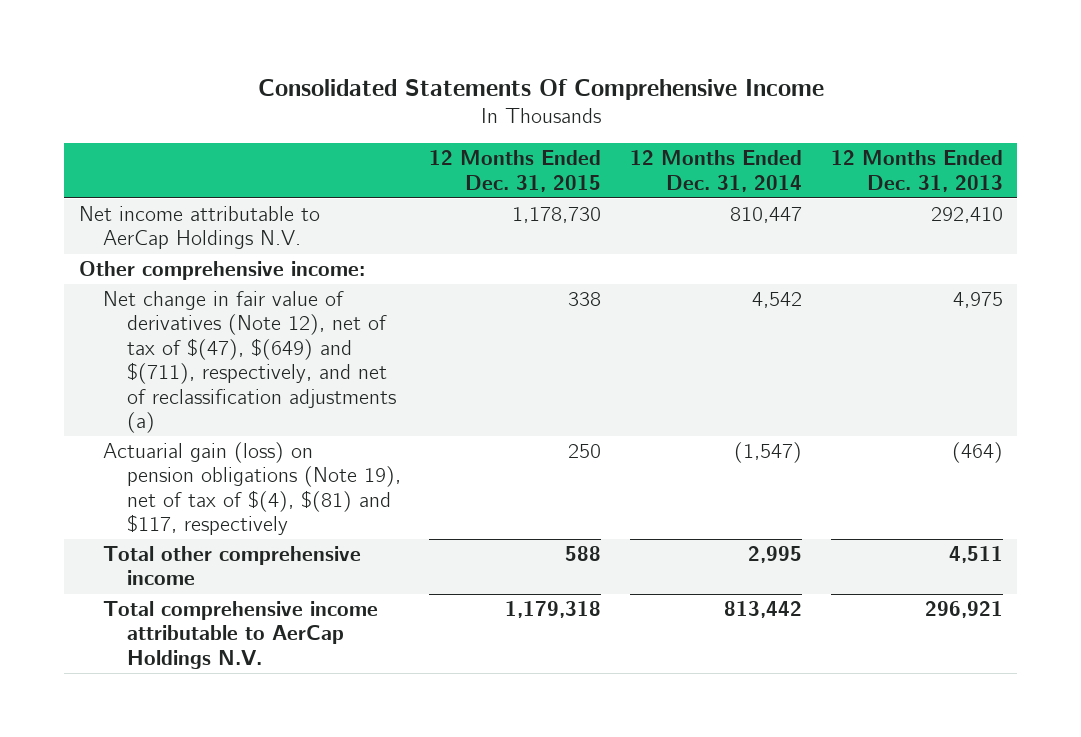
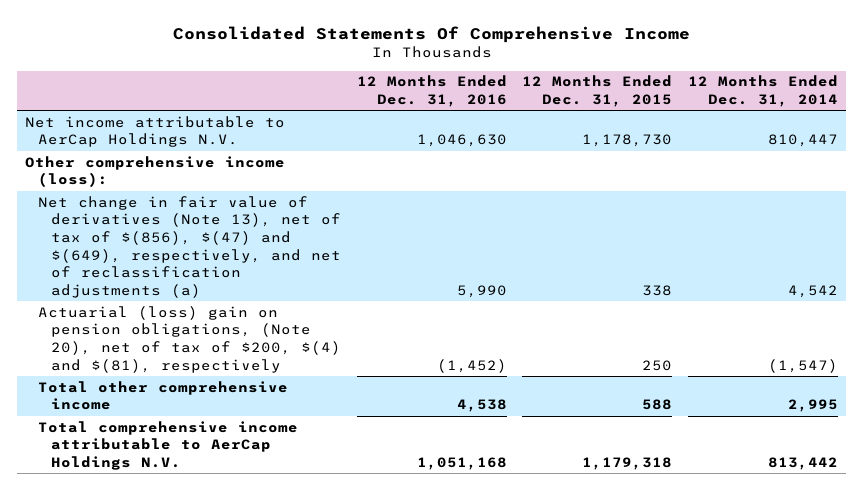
- | 12 Months Ended Dec. 31, 2015 | 12 Months Ended Dec. 31, 2014 | 12 Months Ended Dec. 31, 2013
+ | 12 Months Ended Dec. 31, 2016 | 12 Months Ended Dec. 31, 2015 | 12 Months Ended Dec. 31, 2014
- Other comprehensive income:
- Net change in fair value of derivatives (Note 12), net of tax of $(47), $(649) and $(711), respectively, and net of reclassification adjustments (a) | 338 | 4,542 | 4,975
- Actuarial gain (loss) on pension obligations (Note 19), net of tax of $(4), $(81) and $117, respectively | 250 | (1,547) | (464)
+ Other comprehensive income (loss):
+ Net change in fair value of derivatives (Note 13), net of tax of $(856), $(47) and $(649), respectively, and net of reclassification adjustments (a) | 5,990 | 338 | 4,542
+ Actuarial (loss) gain on pension obligations, (Note 20), net of tax of $200, $(4) and $(81), respectively | (1,452) | 250 | (1,547)

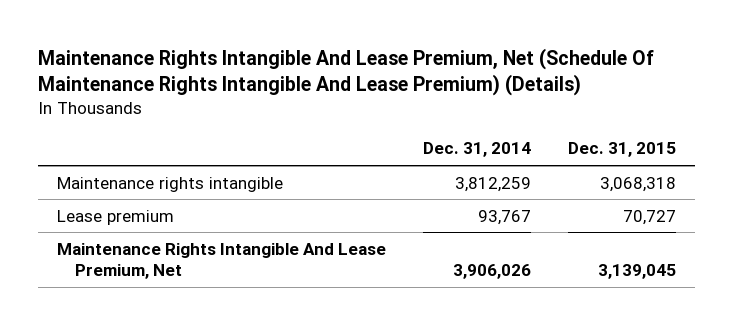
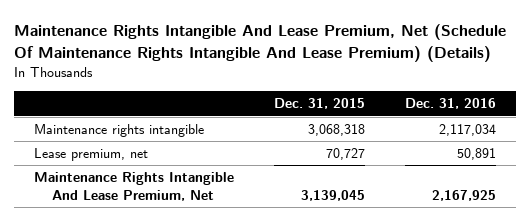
- | Dec. 31, 2014 | Dec. 31, 2015
+ | Dec. 31, 2015 | Dec. 31, 2016
- Lease premium | 93,767 | 70,727
+ Lease premium, net | 70,727 | 50,891

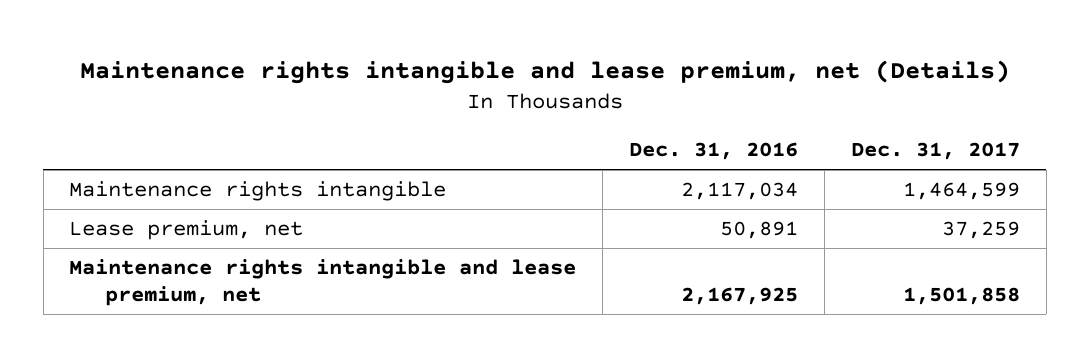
- Maintenance Rights Intangible And Lease Premium, Net (Schedule Of Maintenance Rights Intangible And Lease Premium) (Details)
+ Maintenance rights intangible and lease premium, net (Details)
- | Dec. 31, 2015 | Dec. 31, 2016
+ | Dec. 31, 2016 | Dec. 31, 2017
- Maintenance Rights Intangible And Lease Premium, Net | 3,139,045 | 2,167,925
+ Maintenance rights intangible and lease premium, net | 2,167,925 | 1,501,858

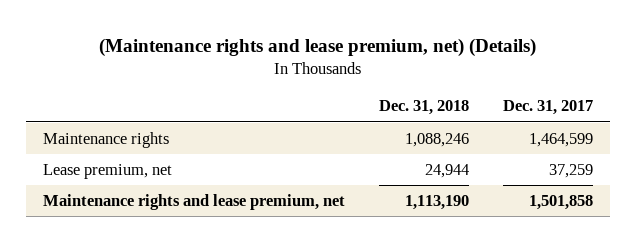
- Maintenance rights intangible and lease premium, net (Details)
+ (Maintenance rights and lease premium, net) (Details)
- | Dec. 31, 2016 | Dec. 31, 2017
+ | Dec. 31, 2018 | Dec. 31, 2017
- Maintenance rights intangible | 2,117,034 | 1,464,599
+ Maintenance rights | 1,088,246 | 1,464,599
- Maintenance rights intangible and lease premium, net | 2,167,925 | 1,501,858
+ Maintenance rights and lease premium, net | 1,113,190 | 1,501,858

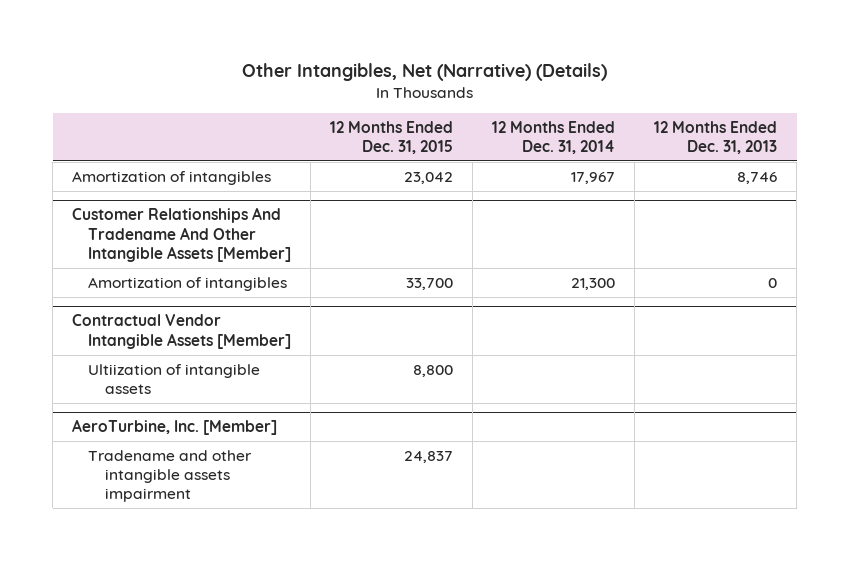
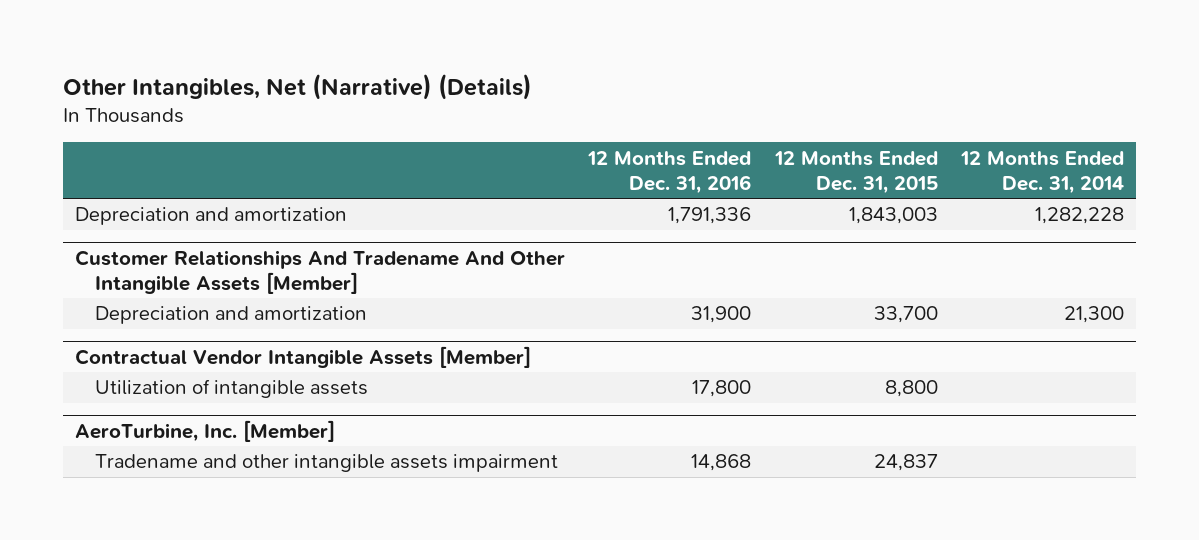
- | 12 Months Ended Dec. 31, 2015 | 12 Months Ended Dec. 31, 2014 | 12 Months Ended Dec. 31, 2013
+ | 12 Months Ended Dec. 31, 2016 | 12 Months Ended Dec. 31, 2015 | 12 Months Ended Dec. 31, 2014
- Amortization of intangibles | 23,042 | 17,967 | 8,746
+ Depreciation and amortization | 1,791,336 | 1,843,003 | 1,282,228
@ Customer Relationships And Tradename And Other Intangible Assets [Member]
- Amortization of intangibles | 33,700 | 21,300 | 0
+ Depreciation and amortization | 31,900 | 33,700 | 21,300
@ Contractual Vendor Intangible Assets [Member]
- Ultiization of intangible assets | 8,800 | |
+ Utilization of intangible assets | 17,800 | 8,800 |

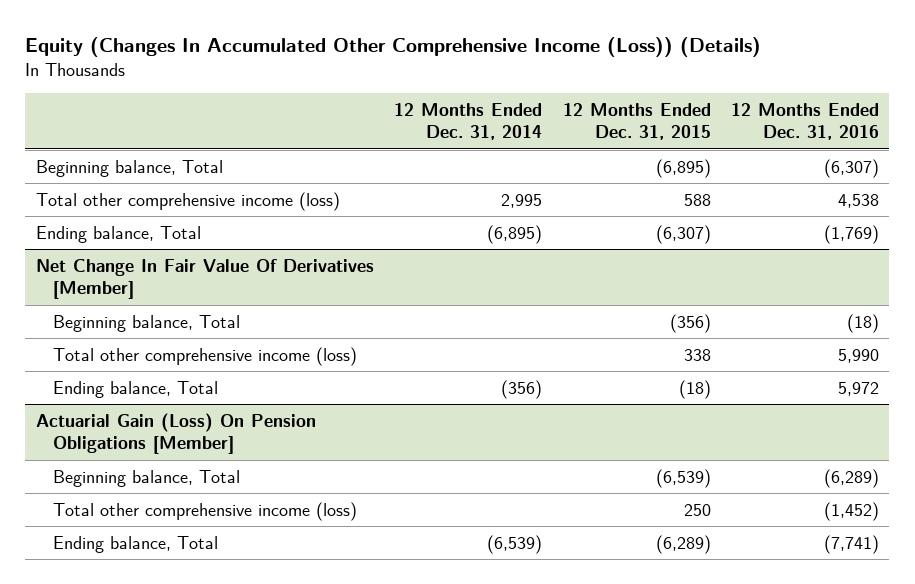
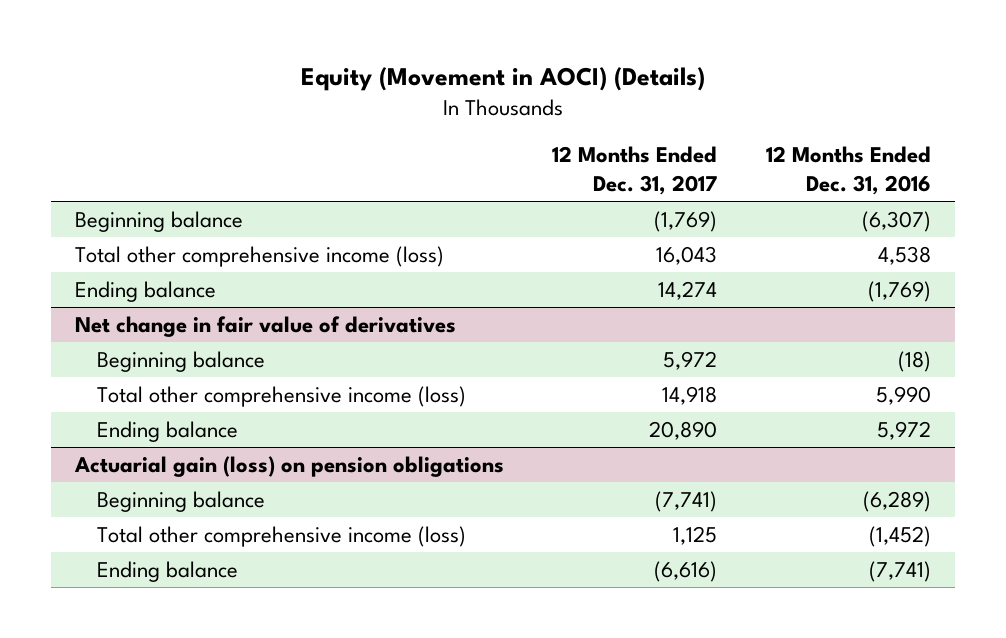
- Equity (Changes In Accumulated Other Comprehensive Income (Loss)) (Details)
+ Equity (Movement in AOCI) (Details)
- | 12 Months Ended Dec. 31, 2014 | 12 Months Ended Dec. 31, 2015 | 12 Months Ended Dec. 31, 2016
+ | 12 Months Ended Dec. 31, 2017 | 12 Months Ended Dec. 31, 2016
- Beginning balance, Total | | (6,895) | (6,307)
+ Beginning balance | (1,769) | (6,307)
- Ending balance, Total | (6,895) | (6,307) | (1,769)
- Net Change In Fair Value Of Derivatives [Member]
- Beginning balance, Total | | (356) | (18)
+ Ending balance | 14,274 | (1,769)
+ Net change in fair value of derivatives
+ Beginning balance | 5,972 | (18)
- Ending balance, Total | (356) | (18) | 5,972
- Actuarial Gain (Loss) On Pension Obligations [Member]
- Beginning balance, Total | | (6,539) | (6,289)
+ Ending balance | 20,890 | 5,972
+ Actuarial gain (loss) on pension obligations
+ Beginning balance | (7,741) | (6,289)
- Ending balance, Total | (6,539) | (6,289) | (7,741)
+ Ending balance | (6,616) | (7,741)

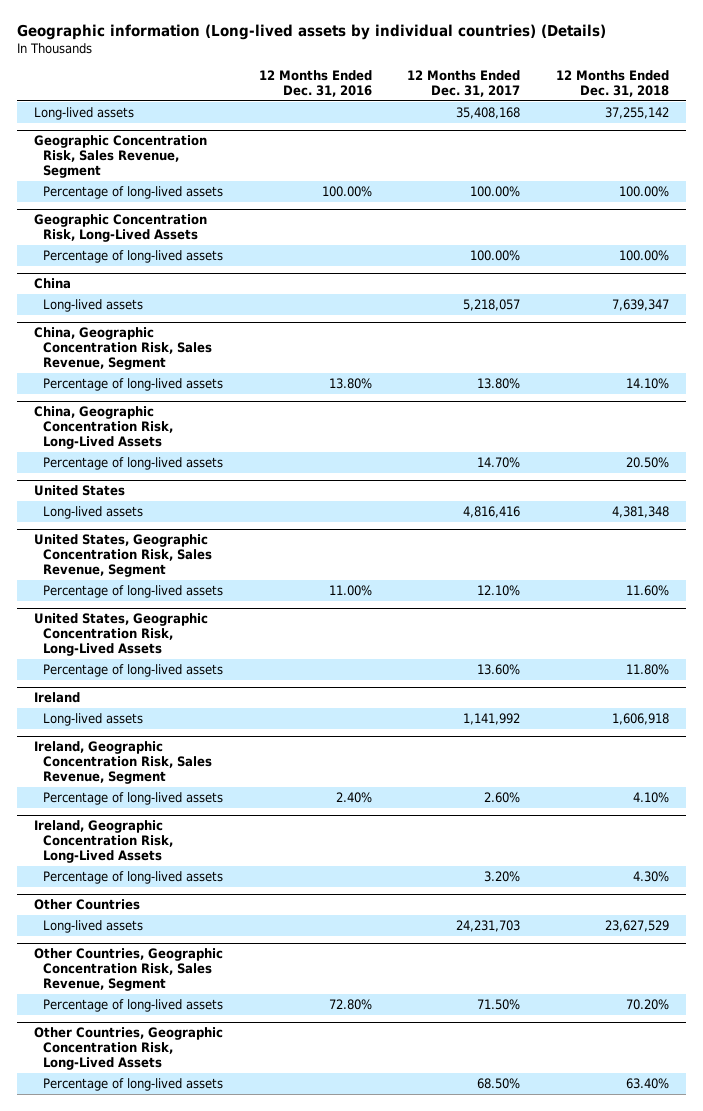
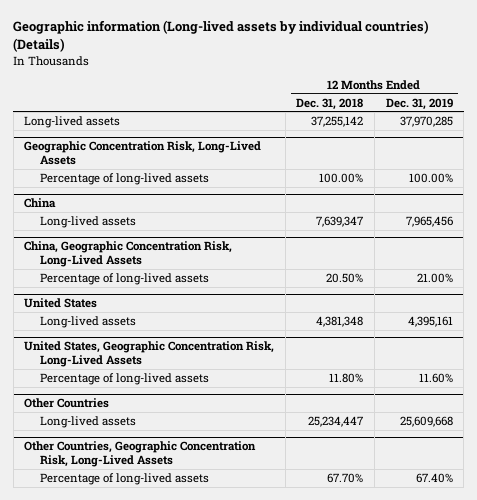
- | 12 Months Ended Dec. 31, 2016 | 12 Months Ended Dec. 31, 2017 | 12 Months Ended Dec. 31, 2018
+ | 12 Months Ended Dec. 31, 2018 | 12 Months Ended Dec. 31, 2019
- Geographic Concentration Risk, Sales Revenue, Segment
- Percentage of long-lived assets | 100.00% | 100.00% | 100.00%
- China, Geographic Concentration Risk, Sales Revenue, Segment
- Percentage of long-lived assets | 13.80% | 13.80% | 14.10%
- United States, Geographic Concentration Risk, Sales Revenue, Segment
- Percentage of long-lived assets | 11.00% | 12.10% | 11.60%
- Ireland
- Long-lived assets | | 1,141,992 | 1,606,918
- Ireland, Geographic Concentration Risk, Sales Revenue, Segment
- Percentage of long-lived assets | 2.40% | 2.60% | 4.10%
- Ireland, Geographic Concentration Risk, Long-Lived Assets
- Percentage of long-lived assets | | 3.20% | 4.30%
@ Other Countries
- Long-lived assets | | 24,231,703 | 23,627,529
- Other Countries, Geographic Concentration Risk, Sales Revenue, Segment
- Percentage of long-lived assets | 72.80% | 71.50% | 70.20%
@ Other Countries
+ Long-lived assets | 25,234,447 | 25,609,668
@ Other Countries, Geographic Concentration Risk, Long-Lived Assets
- Percentage of long-lived assets | | 68.50% | 63.40%
+ Percentage of long-lived assets | 67.70% | 67.40%

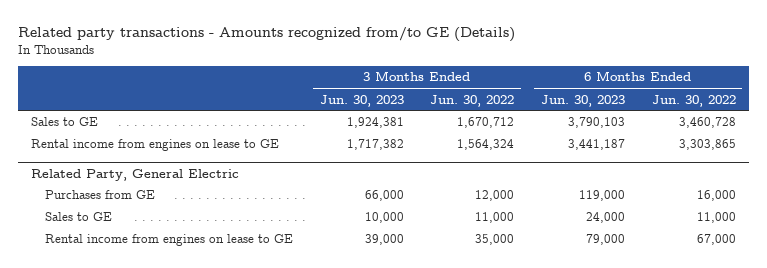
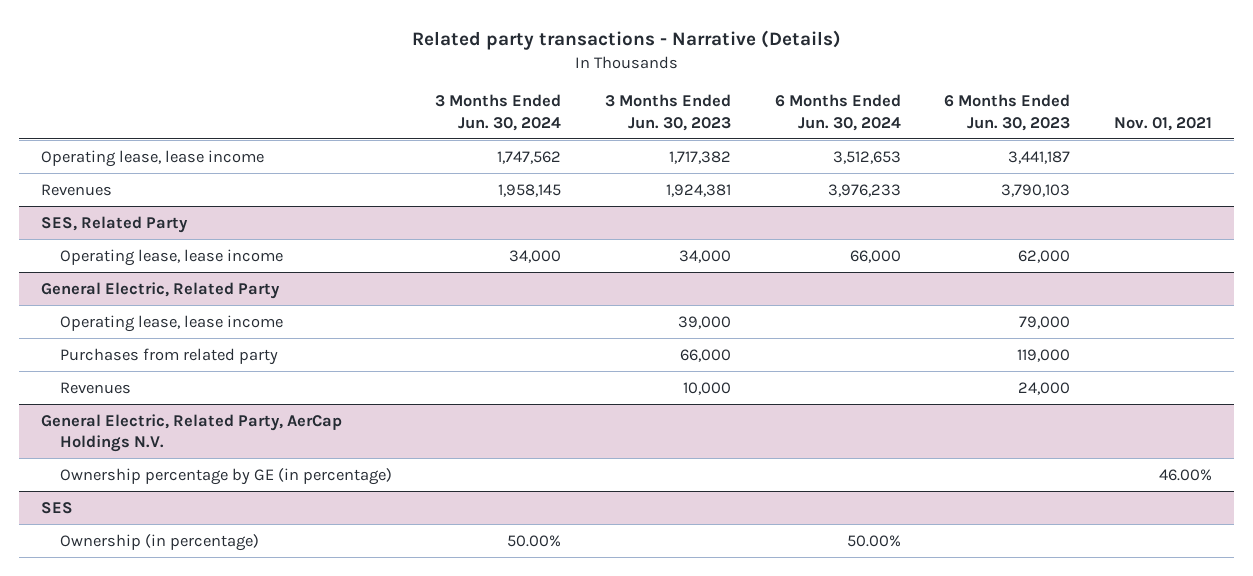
- Related party transactions - Amounts recognized from/to GE (Details)
+ Related party transactions - Narrative (Details)
- | 3 Months Ended Jun. 30, 2023 | 3 Months Ended Jun. 30, 2022 | 6 Months Ended Jun. 30, 2023 | 6 Months Ended Jun. 30, 2022
+ | 3 Months Ended Jun. 30, 2024 | 3 Months Ended Jun. 30, 2023 | 6 Months Ended Jun. 30, 2024 | 6 Months Ended Jun. 30, 2023 | Nov. 01, 2021
- Sales to GE | 1,924,381 | 1,670,712 | 3,790,103 | 3,460,728
- Rental income from engines on lease to GE | 1,717,382 | 1,564,324 | 3,441,187 | 3,303,865
- Related Party, General Electric
- Purchases from GE | 66,000 | 12,000 | 119,000 | 16,000
- Sales to GE | 10,000 | 11,000 | 24,000 | 11,000
- Rental income from engines on lease to GE | 39,000 | 35,000 | 79,000 | 67,000
+ Operating lease, lease income | 1,747,562 | 1,717,382 | 3,512,653 | 3,441,187 |
+ Revenues | 1,958,145 | 1,924,381 | 3,976,233 | 3,790,103 |
+ SES, Related Party
+ Operating lease, lease income | 34,000 | 34,000 | 66,000 | 62,000 |
+ General Electric, Related Party
+ Operating lease, lease income | | 39,000 | | 79,000 |
+ Purchases from related party | | 66,000 | | 119,000 |
+ Revenues | | 10,000 | | 24,000 |
+ General Electric, Related Party, AerCap Holdings N.V.
+ Ownership percentage by GE (in percentage) | | | | | 46.00%
+ SES
+ Ownership (in percentage) | 50.00% | | 50.00% | |

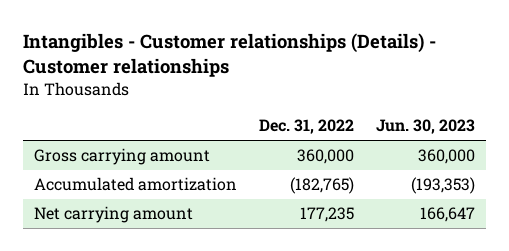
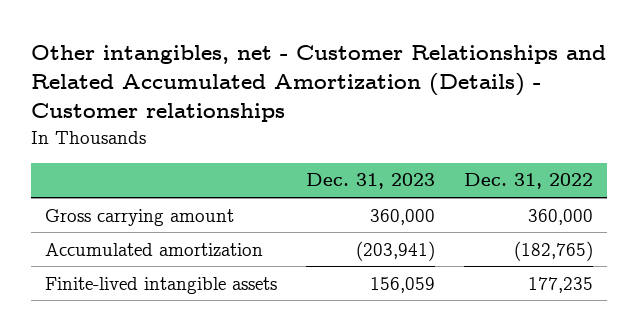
- Intangibles - Customer relationships (Details) - Customer relationships
+ Other intangibles, net - Customer Relationships and Related Accumulated Amortization (Details) - Customer relationships
- | Dec. 31, 2022 | Jun. 30, 2023
+ | Dec. 31, 2023 | Dec. 31, 2022
- Net carrying amount | 177,235 | 166,647
+ Finite-lived intangible assets | 156,059 | 177,235

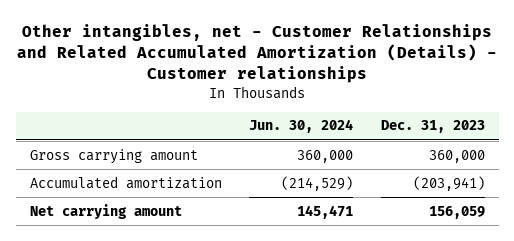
- | Dec. 31, 2023 | Dec. 31, 2022
+ | Jun. 30, 2024 | Dec. 31, 2023
- Finite-lived intangible assets | 156,059 | 177,235
+ Net carrying amount | 145,471 | 156,059

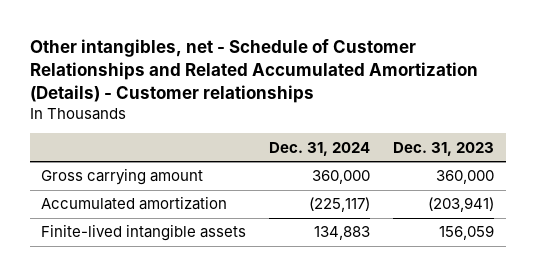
- Other intangibles, net - Customer Relationships and Related Accumulated Amortization (Details) - Customer relationships
+ Other intangibles, net - Schedule of Customer Relationships and Related Accumulated Amortization (Details) - Customer relationships
- | Jun. 30, 2024 | Dec. 31, 2023
+ | Dec. 31, 2024 | Dec. 31, 2023
- Net carrying amount | 145,471 | 156,059
+ Finite-lived intangible assets | 134,883 | 156,059

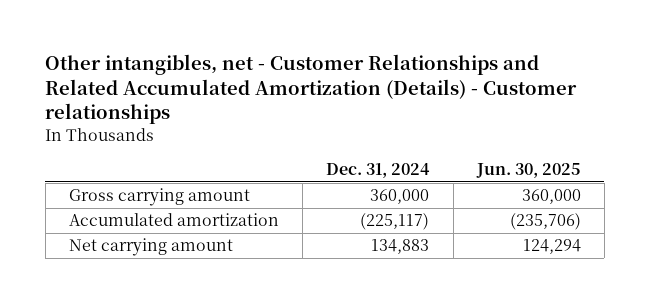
- Other intangibles, net - Schedule of Customer Relationships and Related Accumulated Amortization (Details) - Customer relationships
+ Other intangibles, net - Customer Relationships and Related Accumulated Amortization (Details) - Customer relationships
- | Dec. 31, 2024 | Dec. 31, 2023
+ | Dec. 31, 2024 | Jun. 30, 2025
- Finite-lived intangible assets | 134,883 | 156,059
+ Net carrying amount | 134,883 | 124,294

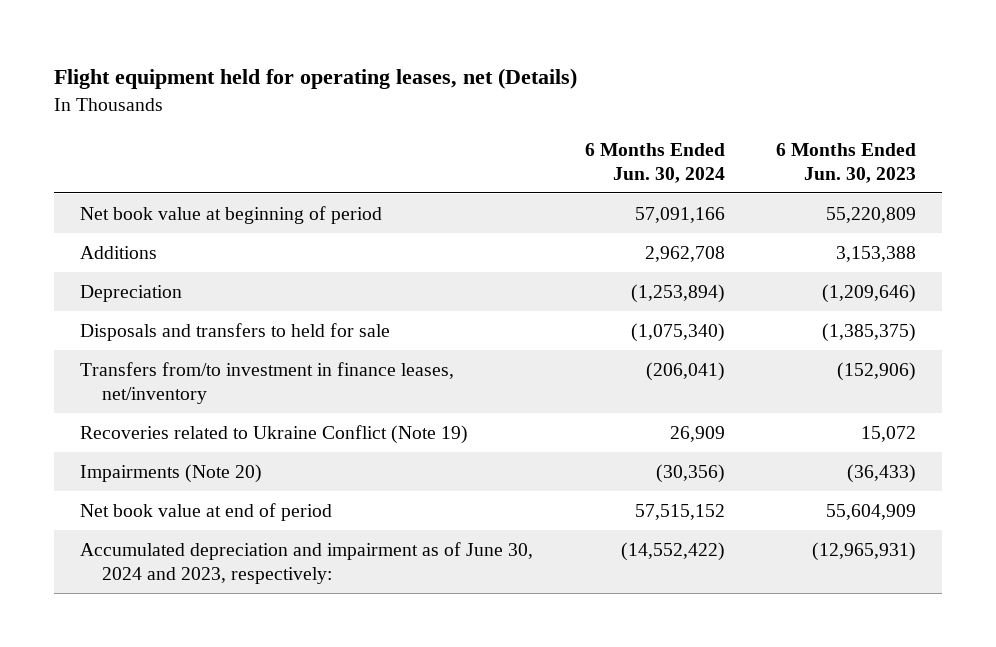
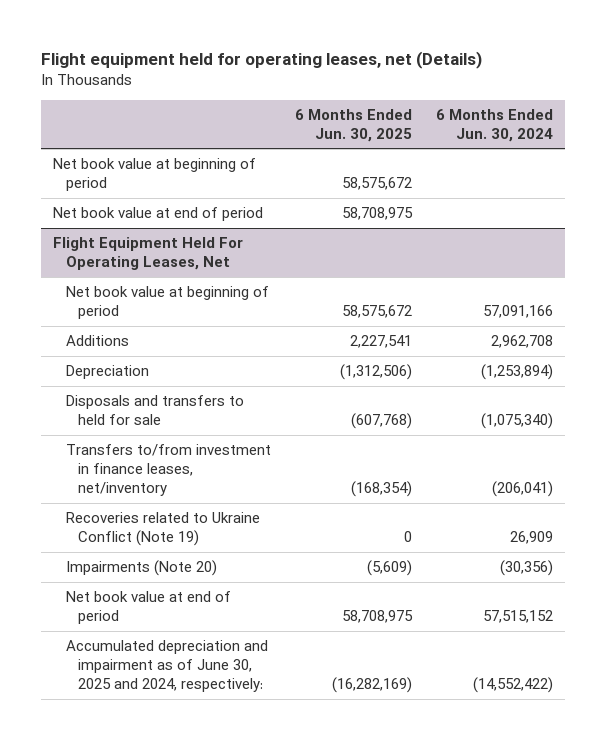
- | 6 Months Ended Jun. 30, 2024 | 6 Months Ended Jun. 30, 2023
+ | 6 Months Ended Jun. 30, 2025 | 6 Months Ended Jun. 30, 2024
+ Net book value at beginning of period | 58,575,672 |
+ Net book value at end of period | 58,708,975 |
+ Flight Equipment Held For Operating Leases, Net
- Transfers from/to investment in finance leases, net/inventory | (206,041) | (152,906)
+ Transfers to/from investment in finance leases, net/inventory | (168,354) | (206,041)
- Accumulated depreciation and impairment as of June 30, 2024 and 2023, respectively: | (14,552,422) | (12,965,931)
+ Accumulated depreciation and impairment as of June 30, 2025 and 2024, respectively: | (16,282,169) | (14,552,422)

